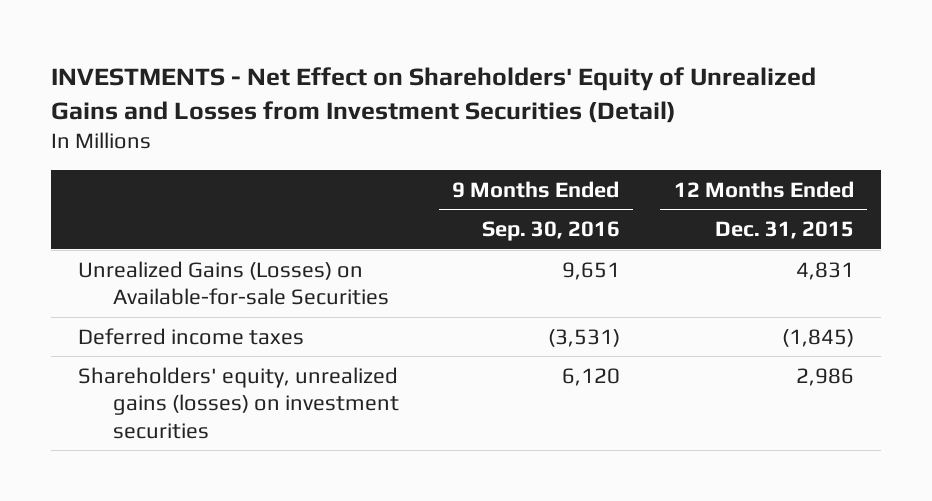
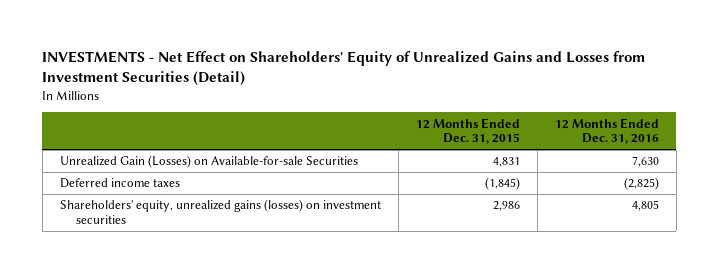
- | 9 Months Ended Sep. 30, 2016 | 12 Months Ended Dec. 31, 2015
+ | 12 Months Ended Dec. 31, 2015 | 12 Months Ended Dec. 31, 2016
- Unrealized Gains (Losses) on Available-for-sale Securities | 9,651 | 4,831
+ Unrealized Gain (Losses) on Available-for-sale Securities | 4,831 | 7,630

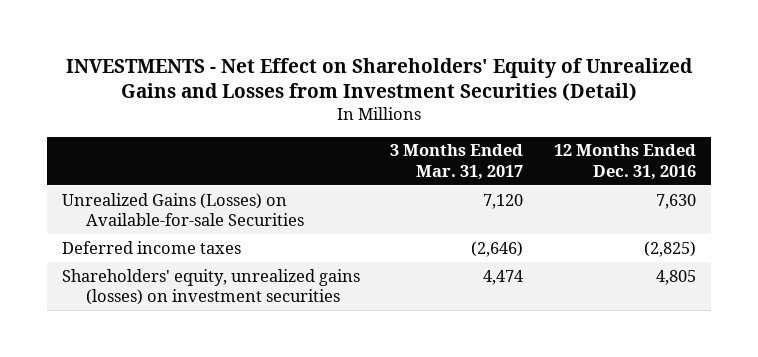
- | 12 Months Ended Dec. 31, 2015 | 12 Months Ended Dec. 31, 2016
+ | 3 Months Ended Mar. 31, 2017 | 12 Months Ended Dec. 31, 2016
- Unrealized Gain (Losses) on Available-for-sale Securities | 4,831 | 7,630
+ Unrealized Gains (Losses) on Available-for-sale Securities | 7,120 | 7,630

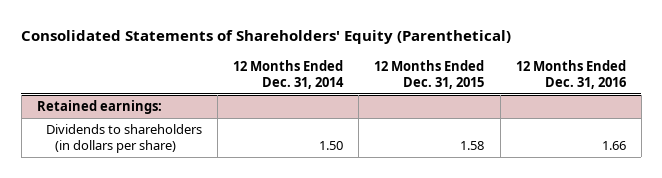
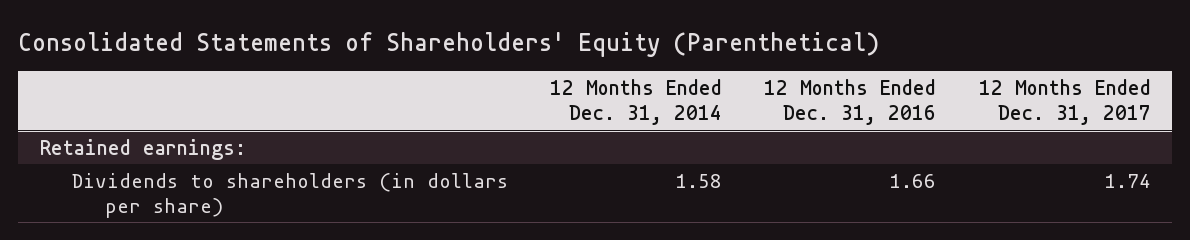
- | 12 Months Ended Dec. 31, 2014 | 12 Months Ended Dec. 31, 2015 | 12 Months Ended Dec. 31, 2016
+ | 12 Months Ended Dec. 31, 2014 | 12 Months Ended Dec. 31, 2016 | 12 Months Ended Dec. 31, 2017
@ Retained earnings:
- Dividends to shareholders (in dollars per share) | 1.50 | 1.58 | 1.66
+ Dividends to shareholders (in dollars per share) | 1.58 | 1.66 | 1.74

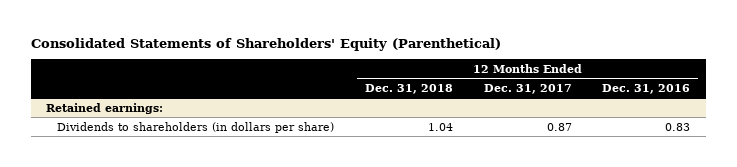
- | 12 Months Ended Dec. 31, 2014 | 12 Months Ended Dec. 31, 2016 | 12 Months Ended Dec. 31, 2017
+ | 12 Months Ended Dec. 31, 2018 | 12 Months Ended Dec. 31, 2017 | 12 Months Ended Dec. 31, 2016
@ Retained earnings:
- Dividends to shareholders (in dollars per share) | 1.58 | 1.66 | 1.74
+ Dividends to shareholders (in dollars per share) | 1.04 | 0.87 | 0.83

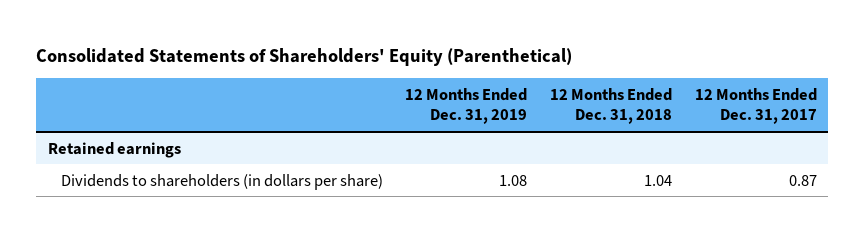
- | 12 Months Ended Dec. 31, 2018 | 12 Months Ended Dec. 31, 2017 | 12 Months Ended Dec. 31, 2016
+ | 12 Months Ended Dec. 31, 2019 | 12 Months Ended Dec. 31, 2018 | 12 Months Ended Dec. 31, 2017
- Retained earnings:
+ Retained earnings

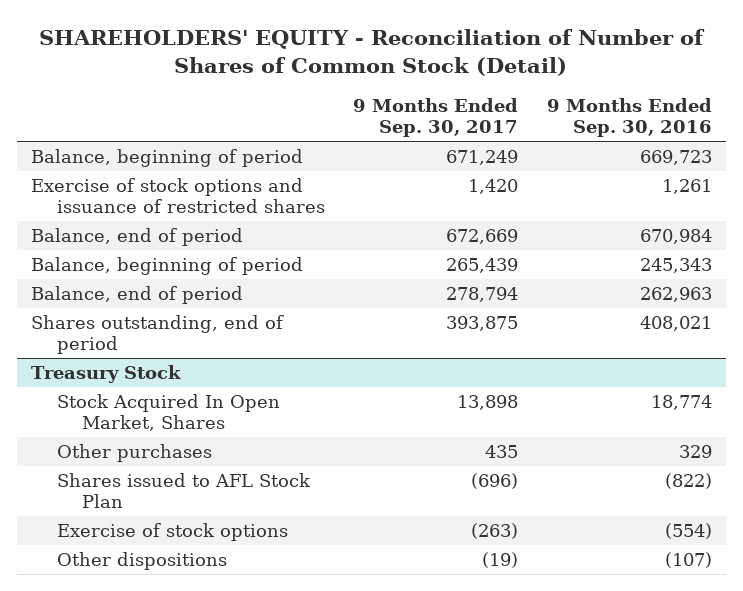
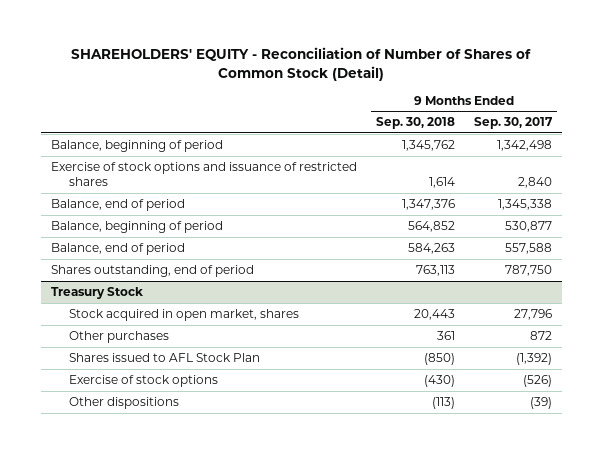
- | 9 Months Ended Sep. 30, 2017 | 9 Months Ended Sep. 30, 2016
+ | 9 Months Ended Sep. 30, 2018 | 9 Months Ended Sep. 30, 2017
- Balance, beginning of period | 671,249 | 669,723
- Exercise of stock options and issuance of restricted shares | 1,420 | 1,261
- Balance, end of period | 672,669 | 670,984
- Balance, beginning of period | 265,439 | 245,343
- Balance, end of period | 278,794 | 262,963
- Shares outstanding, end of period | 393,875 | 408,021
+ Balance, beginning of period | 1,345,762 | 1,342,498
+ Exercise of stock options and issuance of restricted shares | 1,614 | 2,840
+ Balance, end of period | 1,347,376 | 1,345,338
+ Balance, beginning of period | 564,852 | 530,877
+ Balance, end of period | 584,263 | 557,588
+ Shares outstanding, end of period | 763,113 | 787,750
@ Treasury Stock
- Stock Acquired In Open Market, Shares | 13,898 | 18,774
- Other purchases | 435 | 329
- Shares issued to AFL Stock Plan | (696) | (822)
- Exercise of stock options | (263) | (554)
- Other dispositions | (19) | (107)
+ Stock acquired in open market, shares | 20,443 | 27,796
+ Other purchases | 361 | 872
+ Shares issued to AFL Stock Plan | (850) | (1,392)
+ Exercise of stock options | (430) | (526)
+ Other dispositions | (113) | (39)

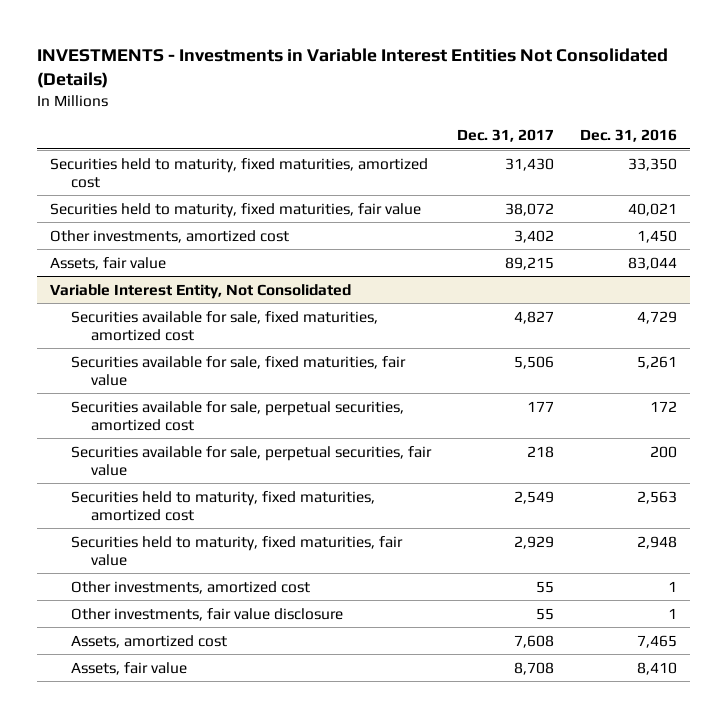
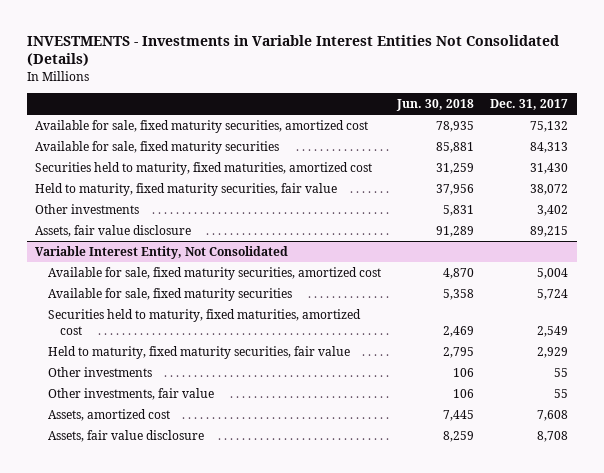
- | Dec. 31, 2017 | Dec. 31, 2016
+ | Jun. 30, 2018 | Dec. 31, 2017
+ Available for sale, fixed maturity securities, amortized cost | 78,935 | 75,132
+ Available for sale, fixed maturity securities | 85,881 | 84,313
- Securities held to maturity, fixed maturities, fair value | 38,072 | 40,021
- Other investments, amortized cost | 3,402 | 1,450
- Assets, fair value | 89,215 | 83,044
+ Held to maturity, fixed maturity securities, fair value | 37,956 | 38,072
+ Other investments | 5,831 | 3,402
+ Assets, fair value disclosure | 91,289 | 89,215
@ Variable Interest Entity, Not Consolidated
- Securities available for sale, fixed maturities, amortized cost | 4,827 | 4,729
- Securities available for sale, fixed maturities, fair value | 5,506 | 5,261
- Securities available for sale, perpetual securities, amortized cost | 177 | 172
- Securities available for sale, perpetual securities, fair value | 218 | 200
+ Available for sale, fixed maturity securities, amortized cost | 4,870 | 5,004
+ Available for sale, fixed maturity securities | 5,358 | 5,724
- Securities held to maturity, fixed maturities, fair value | 2,929 | 2,948
- Other investments, amortized cost | 55 | 1
- Other investments, fair value disclosure | 55 | 1
+ Held to maturity, fixed maturity securities, fair value | 2,795 | 2,929
+ Other investments | 106 | 55
+ Other investments, fair value | 106 | 55
- Assets, fair value | 8,708 | 8,410
+ Assets, fair value disclosure | 8,259 | 8,708

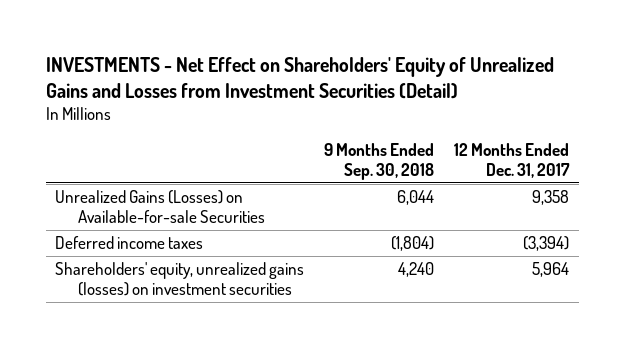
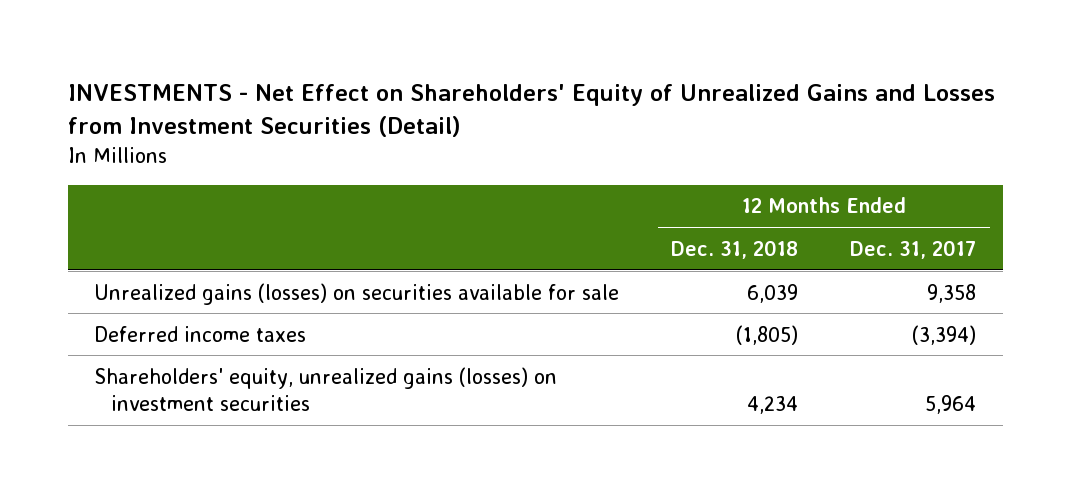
- | 9 Months Ended Sep. 30, 2018 | 12 Months Ended Dec. 31, 2017
+ | 12 Months Ended Dec. 31, 2018 | 12 Months Ended Dec. 31, 2017
- Unrealized Gains (Losses) on Available-for-sale Securities | 6,044 | 9,358
+ Unrealized gains (losses) on securities available for sale | 6,039 | 9,358

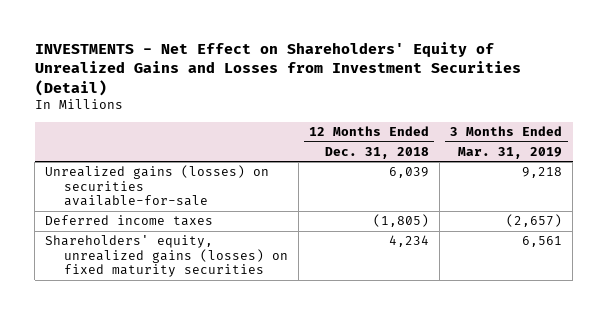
- | 12 Months Ended Dec. 31, 2018 | 12 Months Ended Dec. 31, 2017
+ | 12 Months Ended Dec. 31, 2018 | 3 Months Ended Mar. 31, 2019
- Unrealized gains (losses) on securities available for sale | 6,039 | 9,358
+ Unrealized gains (losses) on securities available-for-sale | 6,039 | 9,218
- Shareholders' equity, unrealized gains (losses) on investment securities | 4,234 | 5,964
+ Shareholders' equity, unrealized gains (losses) on fixed maturity securities | 4,234 | 6,561

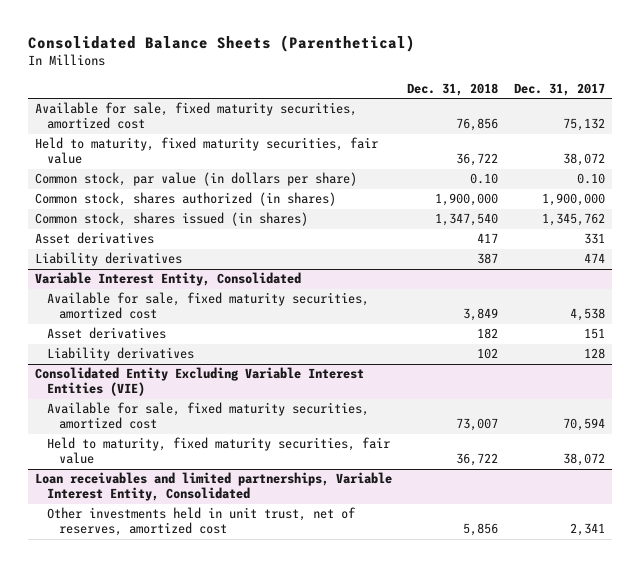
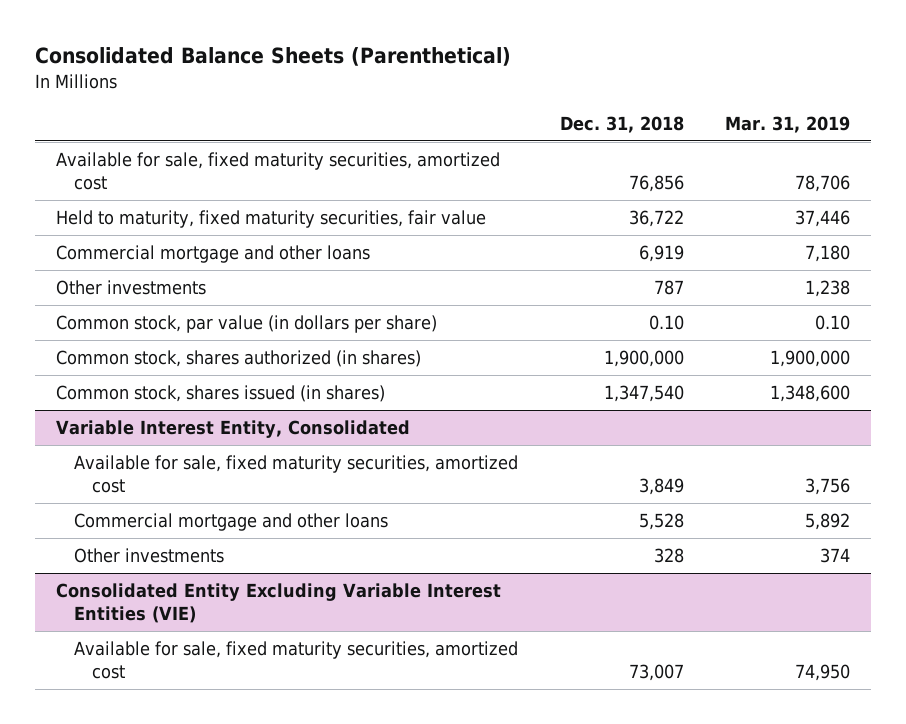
- | Dec. 31, 2018 | Dec. 31, 2017
+ | Dec. 31, 2018 | Mar. 31, 2019
+ Commercial mortgage and other loans | 6,919 | 7,180
+ Other investments | 787 | 1,238
- Asset derivatives | 417 | 331
- Liability derivatives | 387 | 474
@ Variable Interest Entity, Consolidated
- Asset derivatives | 182 | 151
- Liability derivatives | 102 | 128
+ Commercial mortgage and other loans | 5,528 | 5,892
+ Other investments | 328 | 374
@ Consolidated Entity Excluding Variable Interest Entities (VIE)
- Held to maturity, fixed maturity securities, fair value | 36,722 | 38,072
- Loan receivables and limited partnerships, Variable Interest Entity, Consolidated
- Other investments held in unit trust, net of reserves, amortized cost | 5,856 | 2,341

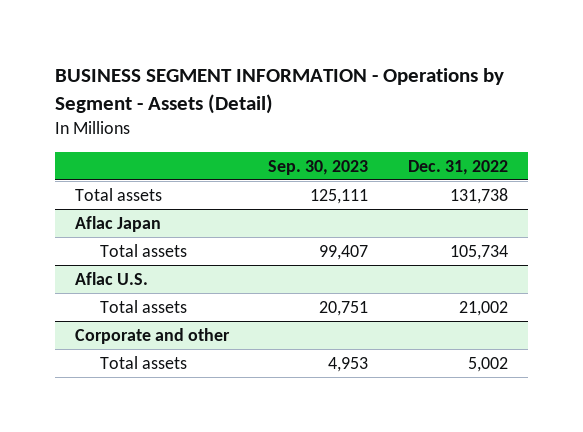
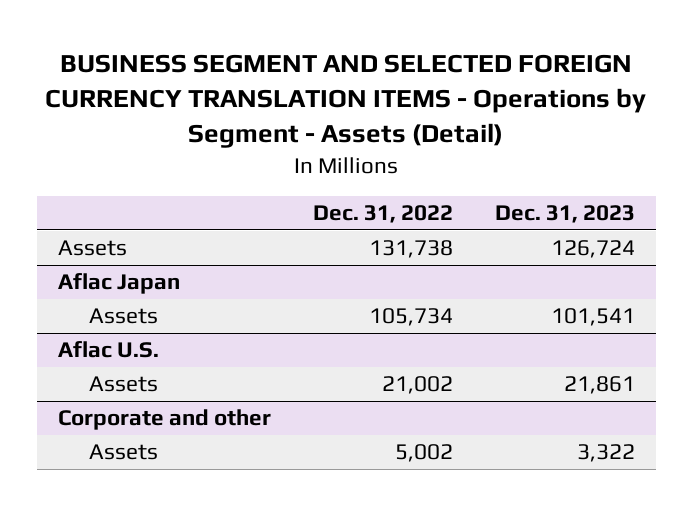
- BUSINESS SEGMENT INFORMATION - Operations by Segment - Assets (Detail)
+ BUSINESS SEGMENT AND SELECTED FOREIGN CURRENCY TRANSLATION ITEMS - Operations by Segment - Assets (Detail)
- | Sep. 30, 2023 | Dec. 31, 2022
+ | Dec. 31, 2022 | Dec. 31, 2023
- Total assets | 125,111 | 131,738
+ Assets | 131,738 | 126,724
@ Aflac Japan
- Total assets | 99,407 | 105,734
+ Assets | 105,734 | 101,541
@ Aflac U.S.
- Total assets | 20,751 | 21,002
+ Assets | 21,002 | 21,861
@ Corporate and other
- Total assets | 4,953 | 5,002
+ Assets | 5,002 | 3,322

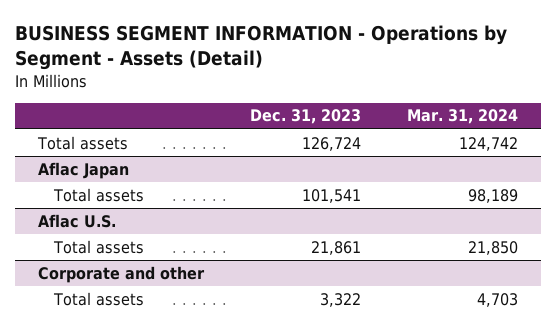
- BUSINESS SEGMENT AND SELECTED FOREIGN CURRENCY TRANSLATION ITEMS - Operations by Segment - Assets (Detail)
+ BUSINESS SEGMENT INFORMATION - Operations by Segment - Assets (Detail)
- | Dec. 31, 2022 | Dec. 31, 2023
+ | Dec. 31, 2023 | Mar. 31, 2024
- Assets | 131,738 | 126,724
+ Total assets | 126,724 | 124,742
@ Aflac Japan
- Assets | 105,734 | 101,541
+ Total assets | 101,541 | 98,189
@ Aflac U.S.
- Assets | 21,002 | 21,861
+ Total assets | 21,861 | 21,850
@ Corporate and other
- Assets | 5,002 | 3,322
+ Total assets | 3,322 | 4,703

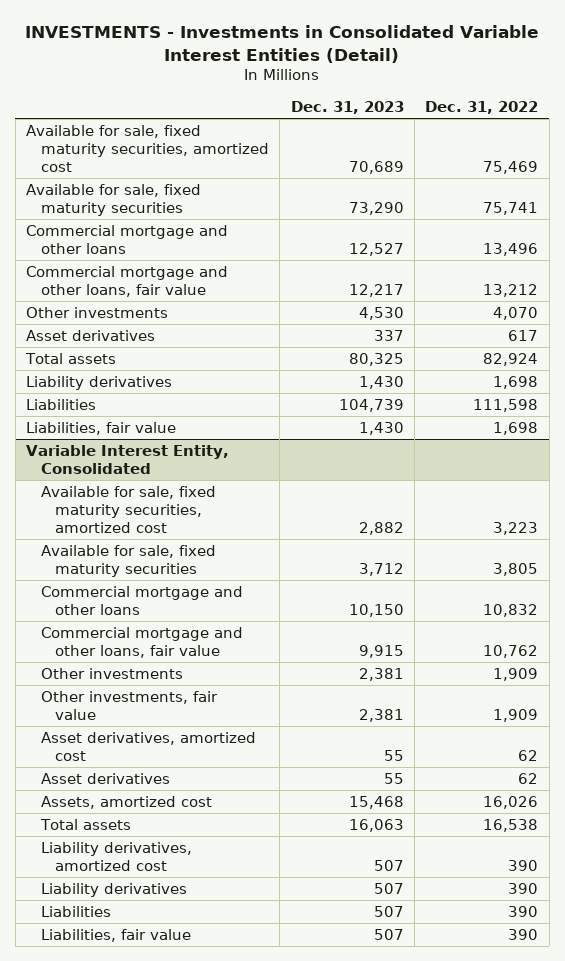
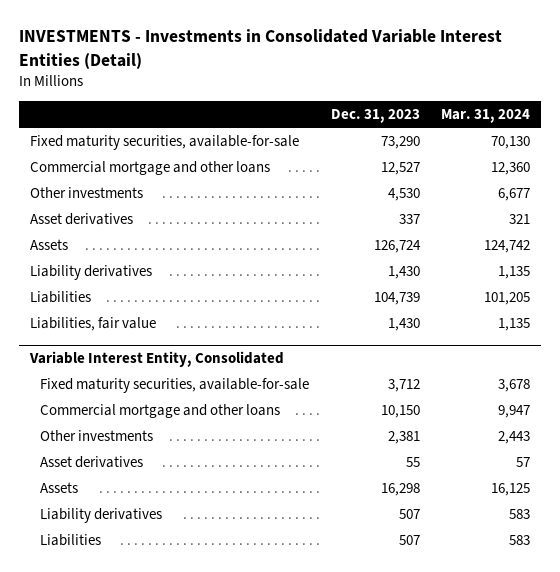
- | Dec. 31, 2023 | Dec. 31, 2022
+ | Dec. 31, 2023 | Mar. 31, 2024
- Available for sale, fixed maturity securities, amortized cost | 70,689 | 75,469
- Available for sale, fixed maturity securities | 73,290 | 75,741
+ Fixed maturity securities, available-for-sale | 73,290 | 70,130
- Commercial mortgage and other loans, fair value | 12,217 | 13,212
- Total assets | 80,325 | 82,924
+ Assets | 126,724 | 124,742
@ Variable Interest Entity, Consolidated
- Available for sale, fixed maturity securities, amortized cost | 2,882 | 3,223
- Available for sale, fixed maturity securities | 3,712 | 3,805
+ Fixed maturity securities, available-for-sale | 3,712 | 3,678
- Commercial mortgage and other loans, fair value | 9,915 | 10,762
- Other investments, fair value | 2,381 | 1,909
- Asset derivatives, amortized cost | 55 | 62
- Assets, amortized cost | 15,468 | 16,026
- Total assets | 16,063 | 16,538
- Liability derivatives, amortized cost | 507 | 390
+ Assets | 16,298 | 16,125
- Liabilities, fair value | 507 | 390

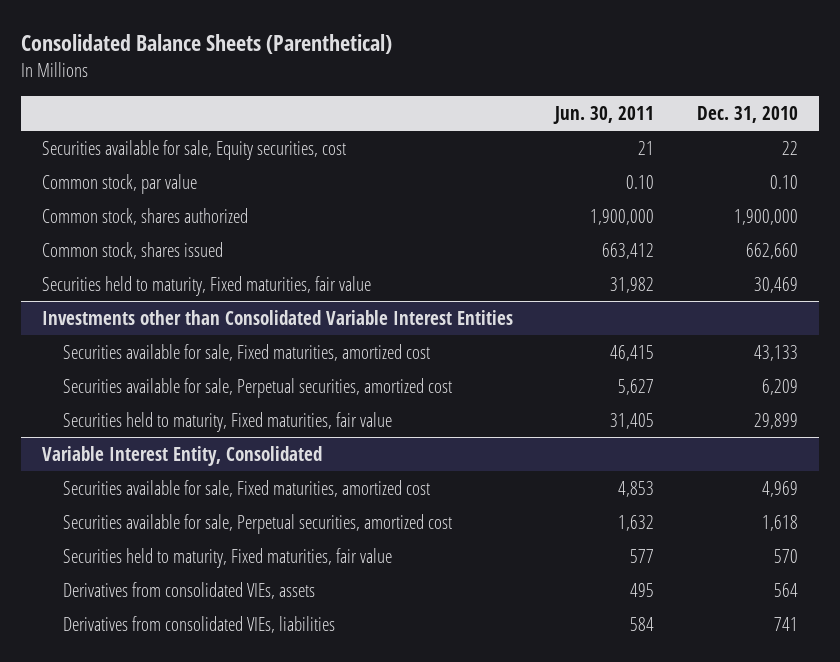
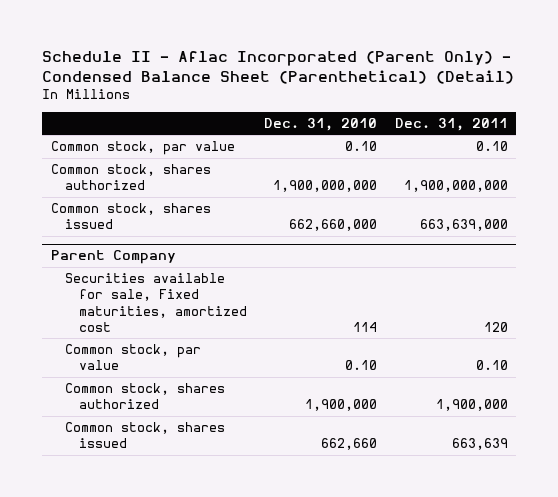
- Consolidated Balance Sheets (Parenthetical)
+ Schedule II - Aflac Incorporated (Parent Only) - Condensed Balance Sheet (Parenthetical) (Detail)
- | Jun. 30, 2011 | Dec. 31, 2010
+ | Dec. 31, 2010 | Dec. 31, 2011
- Securities available for sale, Equity securities, cost | 21 | 22
+ Common stock, shares authorized | 1,900,000,000 | 1,900,000,000
+ Common stock, shares issued | 662,660,000 | 663,639,000
+ Parent Company
+ Securities available for sale, Fixed maturities, amortized cost | 114 | 120
+ Common stock, par value | 0.10 | 0.10
- Securities held to maturity, Fixed maturities, fair value | 31,982 | 30,469
- Investments other than Consolidated Variable Interest Entities
- Securities available for sale, Fixed maturities, amortized cost | 46,415 | 43,133
- Securities available for sale, Perpetual securities, amortized cost | 5,627 | 6,209
- Securities held to maturity, Fixed maturities, fair value | 31,405 | 29,899
- Variable Interest Entity, Consolidated
- Securities available for sale, Fixed maturities, amortized cost | 4,853 | 4,969
- Securities available for sale, Perpetual securities, amortized cost | 1,632 | 1,618
- Securities held to maturity, Fixed maturities, fair value | 577 | 570
- Derivatives from consolidated VIEs, assets | 495 | 564
- Derivatives from consolidated VIEs, liabilities | 584 | 741

